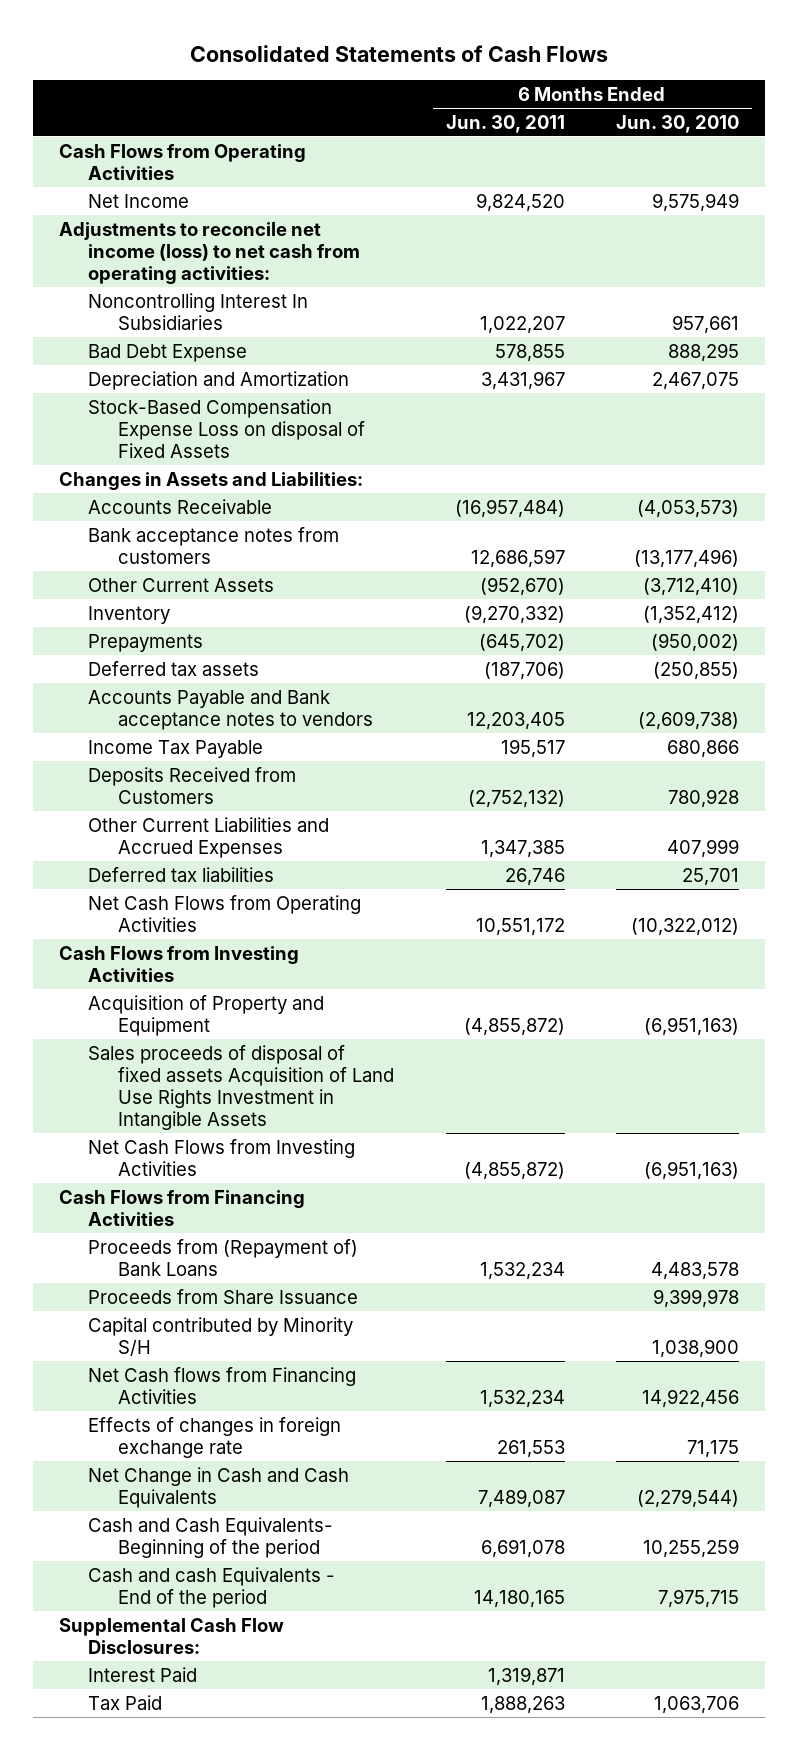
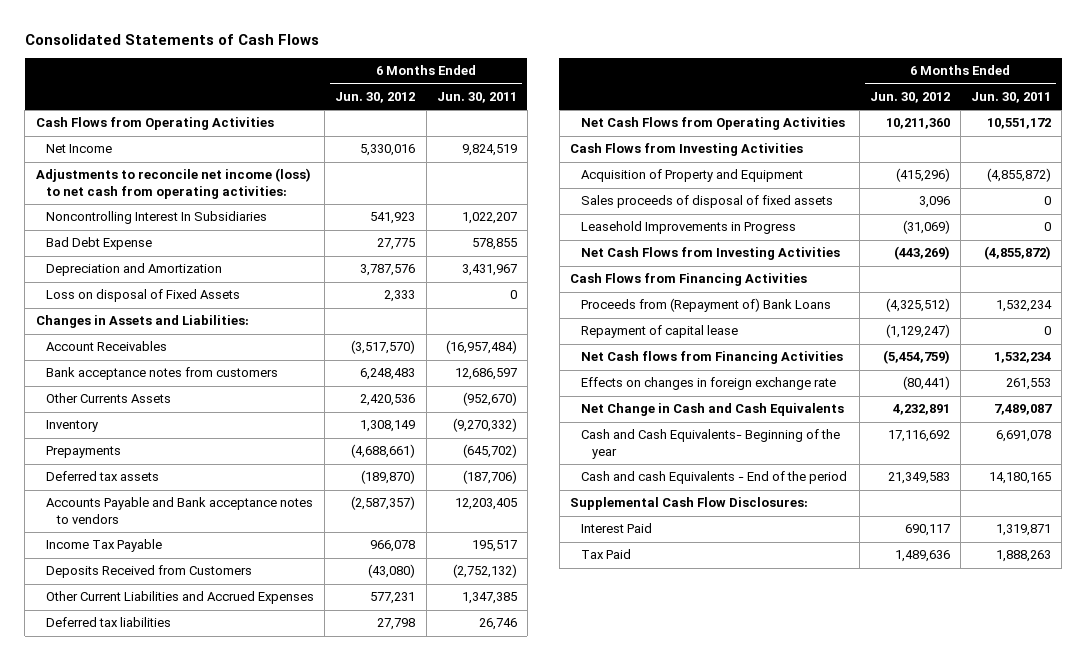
- | 6 Months Ended Jun. 30, 2011 | 6 Months Ended Jun. 30, 2010
+ | 6 Months Ended Jun. 30, 2012 | 6 Months Ended Jun. 30, 2011
- Net Income | 9,824,520 | 9,575,949
+ Net Income | 5,330,016 | 9,824,519
- Stock-Based Compensation Expense Loss on disposal of Fixed Assets
+ Loss on disposal of Fixed Assets | 2,333 | 0
- Accounts Receivable | (16,957,484) | (4,053,573)
+ Account Receivables | (3,517,570) | (16,957,484)
- Other Current Assets | (952,670) | (3,712,410)
+ Other Currents Assets | 2,420,536 | (952,670)
- Sales proceeds of disposal of fixed assets Acquisition of Land Use Rights Investment in Intangible Assets
+ Sales proceeds of disposal of fixed assets | 3,096 | 0
+ Leasehold Improvements in Progress | (31,069) | 0
- Proceeds from Share Issuance | | 9,399,978
- Capital contributed by Minority S/H | | 1,038,900
+ Repayment of capital lease | (1,129,247) | 0
- Effects of changes in foreign exchange rate | 261,553 | 71,175
+ Effects on changes in foreign exchange rate | (80,441) | 261,553
- Cash and Cash Equivalents- Beginning of the period | 6,691,078 | 10,255,259
+ Cash and Cash Equivalents- Beginning of the year | 17,116,692 | 6,691,078

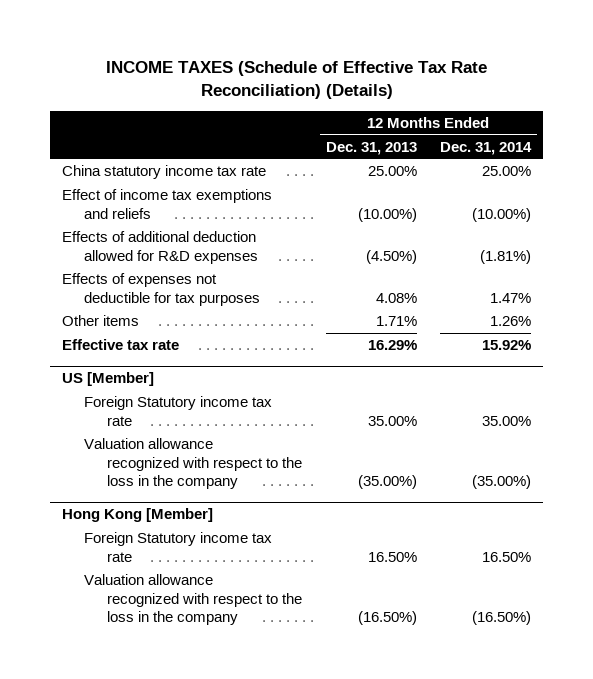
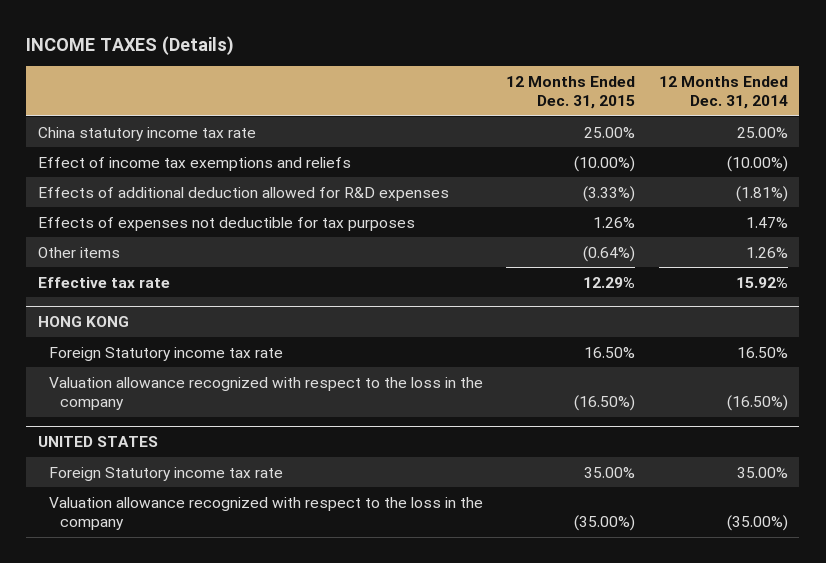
- INCOME TAXES (Schedule of Effective Tax Rate Reconciliation) (Details)
+ INCOME TAXES (Details)
- | 12 Months Ended Dec. 31, 2013 | 12 Months Ended Dec. 31, 2014
+ | 12 Months Ended Dec. 31, 2015 | 12 Months Ended Dec. 31, 2014
- US [Member]
- Foreign Statutory income tax rate | 35.00% | 35.00%
- Valuation allowance recognized with respect to the loss in the company | (35.00%) | (35.00%)
- Hong Kong [Member]
+ HONG KONG
+ UNITED STATES
+ Foreign Statutory income tax rate | 35.00% | 35.00%
+ Valuation allowance recognized with respect to the loss in the company | (35.00%) | (35.00%)

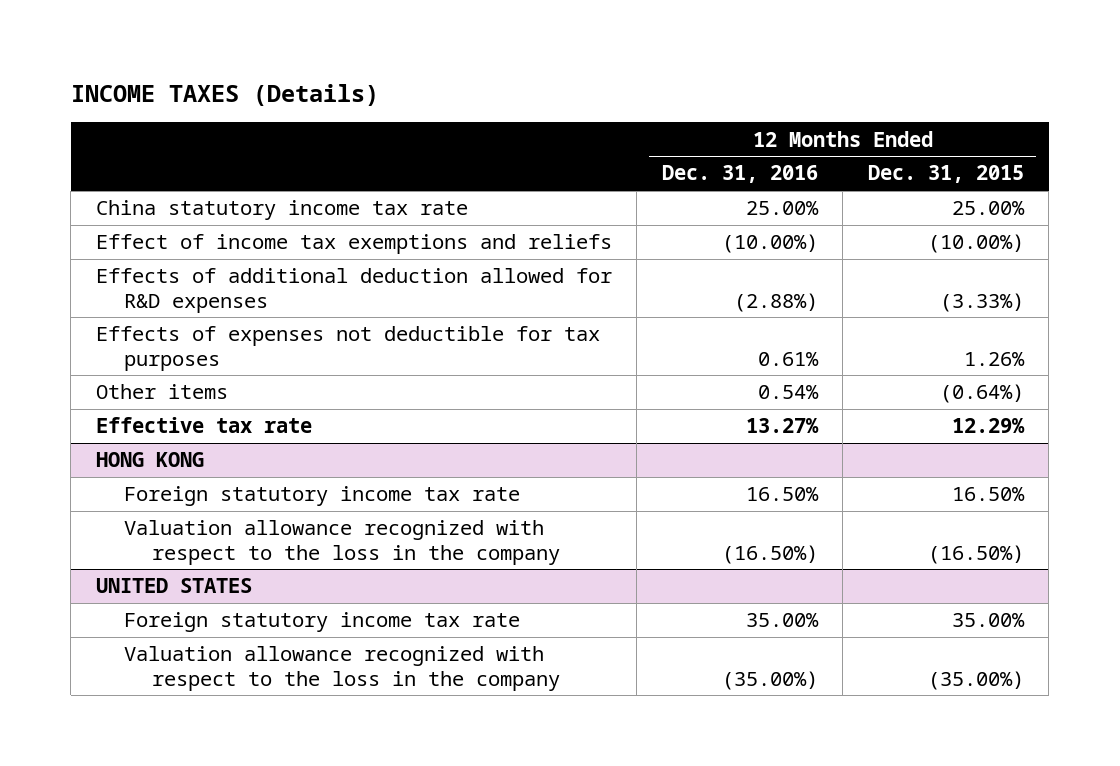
- | 12 Months Ended Dec. 31, 2015 | 12 Months Ended Dec. 31, 2014
+ | 12 Months Ended Dec. 31, 2016 | 12 Months Ended Dec. 31, 2015
@ HONG KONG
- Foreign Statutory income tax rate | 16.50% | 16.50%
+ Foreign statutory income tax rate | 16.50% | 16.50%
@ UNITED STATES
- Foreign Statutory income tax rate | 35.00% | 35.00%
+ Foreign statutory income tax rate | 35.00% | 35.00%

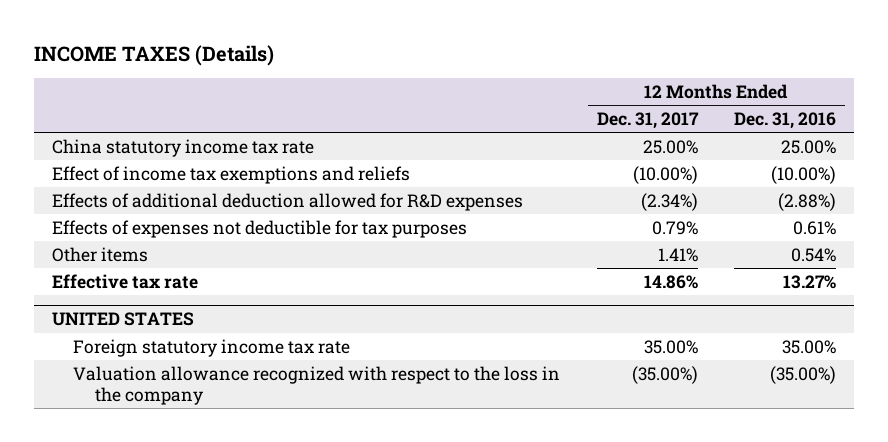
- | 12 Months Ended Dec. 31, 2016 | 12 Months Ended Dec. 31, 2015
+ | 12 Months Ended Dec. 31, 2017 | 12 Months Ended Dec. 31, 2016
- HONG KONG
- Foreign statutory income tax rate | 16.50% | 16.50%
- Valuation allowance recognized with respect to the loss in the company | (16.50%) | (16.50%)

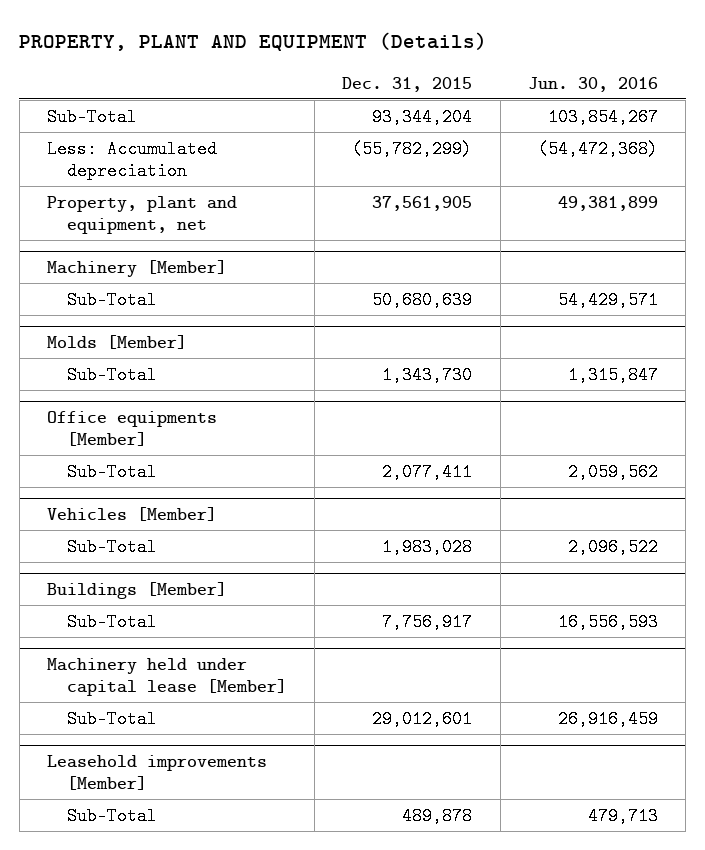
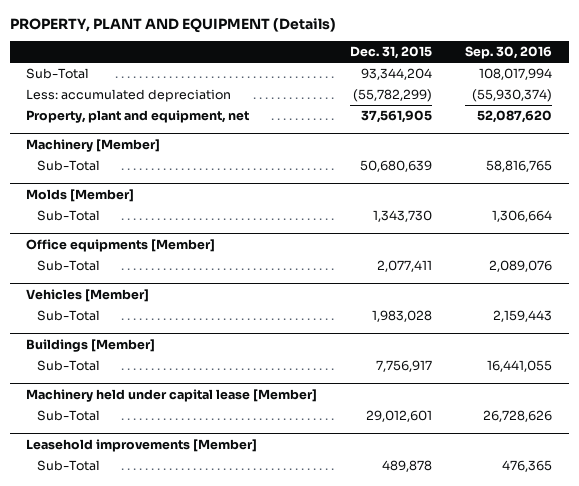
- | Dec. 31, 2015 | Jun. 30, 2016
+ | Dec. 31, 2015 | Sep. 30, 2016
- Less: Accumulated depreciation | (55,782,299) | (54,472,368)
+ Less: accumulated depreciation | (55,782,299) | (55,930,374)

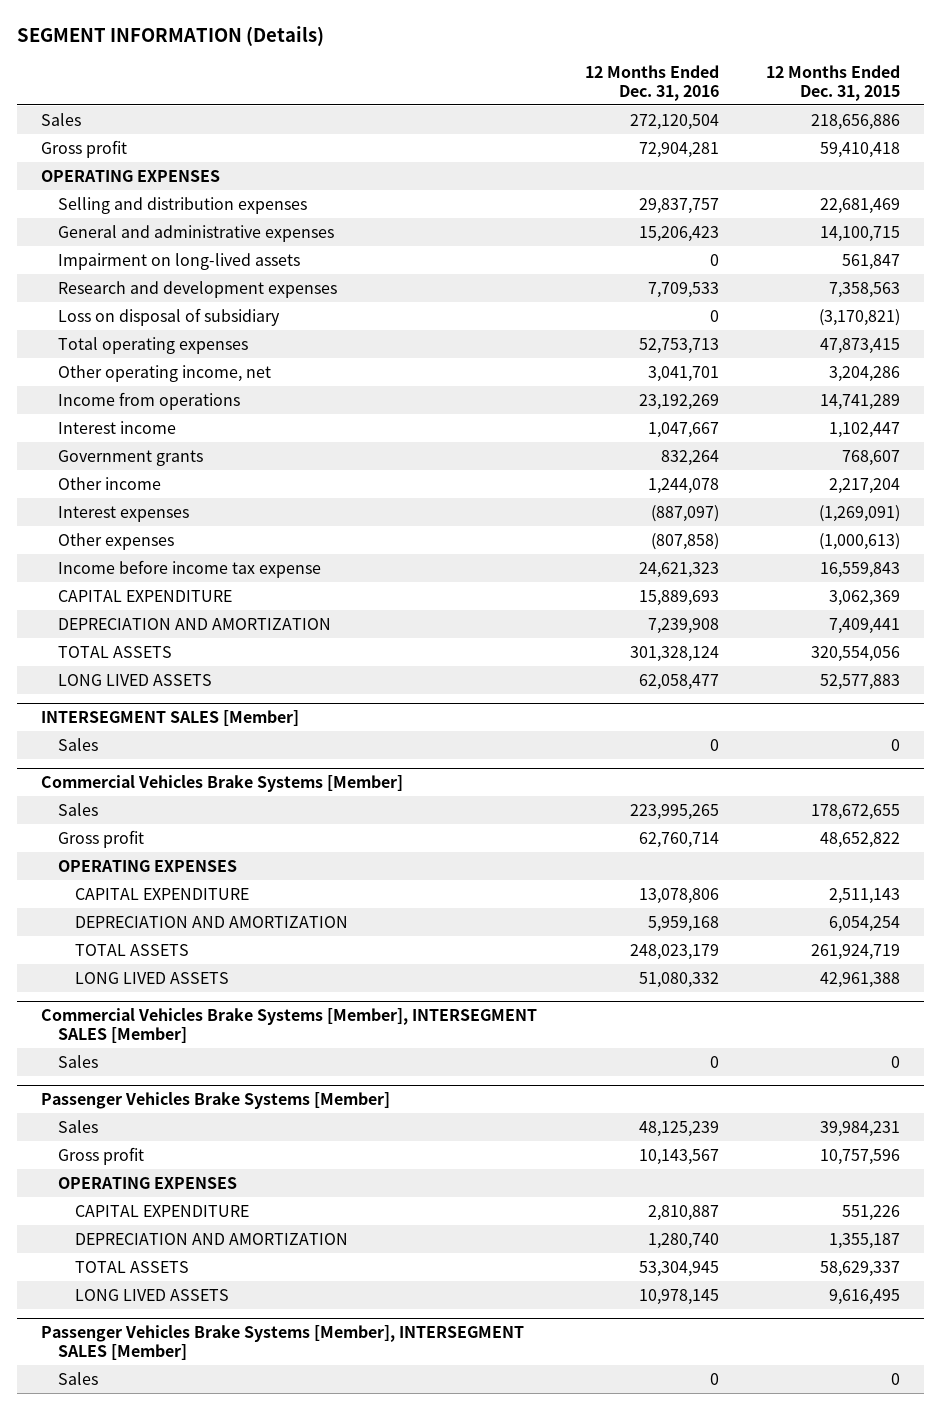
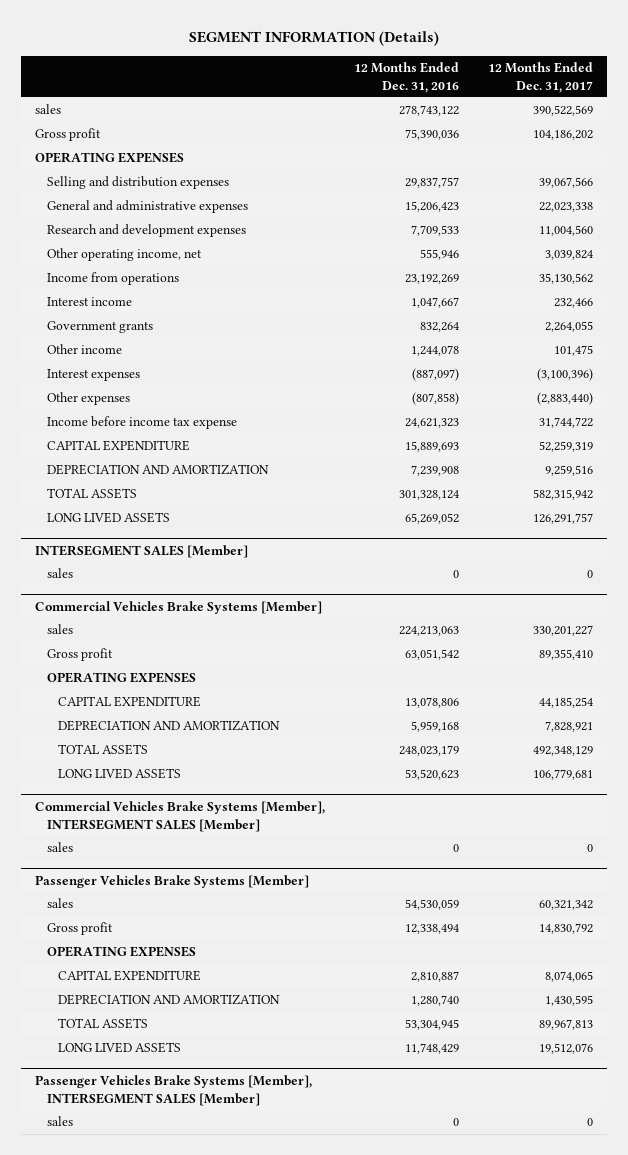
- | 12 Months Ended Dec. 31, 2016 | 12 Months Ended Dec. 31, 2015
+ | 12 Months Ended Dec. 31, 2016 | 12 Months Ended Dec. 31, 2017
- Sales | 272,120,504 | 218,656,886
- Gross profit | 72,904,281 | 59,410,418
+ sales | 278,743,122 | 390,522,569
+ Gross profit | 75,390,036 | 104,186,202
- Impairment on long-lived assets | 0 | 561,847
- Loss on disposal of subsidiary | 0 | (3,170,821)
- Total operating expenses | 52,753,713 | 47,873,415
- Other operating income, net | 3,041,701 | 3,204,286
+ Other operating income, net | 555,946 | 3,039,824
- LONG LIVED ASSETS | 62,058,477 | 52,577,883
+ LONG LIVED ASSETS | 65,269,052 | 126,291,757
@ INTERSEGMENT SALES [Member]
- Sales | 0 | 0
+ sales | 0 | 0
@ Commercial Vehicles Brake Systems [Member]
- Sales | 223,995,265 | 178,672,655
- Gross profit | 62,760,714 | 48,652,822
+ sales | 224,213,063 | 330,201,227
+ Gross profit | 63,051,542 | 89,355,410
- LONG LIVED ASSETS | 51,080,332 | 42,961,388
+ LONG LIVED ASSETS | 53,520,623 | 106,779,681
@ Commercial Vehicles Brake Systems [Member], INTERSEGMENT SALES [Member]
- Sales | 0 | 0
+ sales | 0 | 0
@ Passenger Vehicles Brake Systems [Member]
- Sales | 48,125,239 | 39,984,231
- Gross profit | 10,143,567 | 10,757,596
+ sales | 54,530,059 | 60,321,342
+ Gross profit | 12,338,494 | 14,830,792
- LONG LIVED ASSETS | 10,978,145 | 9,616,495
+ LONG LIVED ASSETS | 11,748,429 | 19,512,076
@ Passenger Vehicles Brake Systems [Member], INTERSEGMENT SALES [Member]
- Sales | 0 | 0
+ sales | 0 | 0

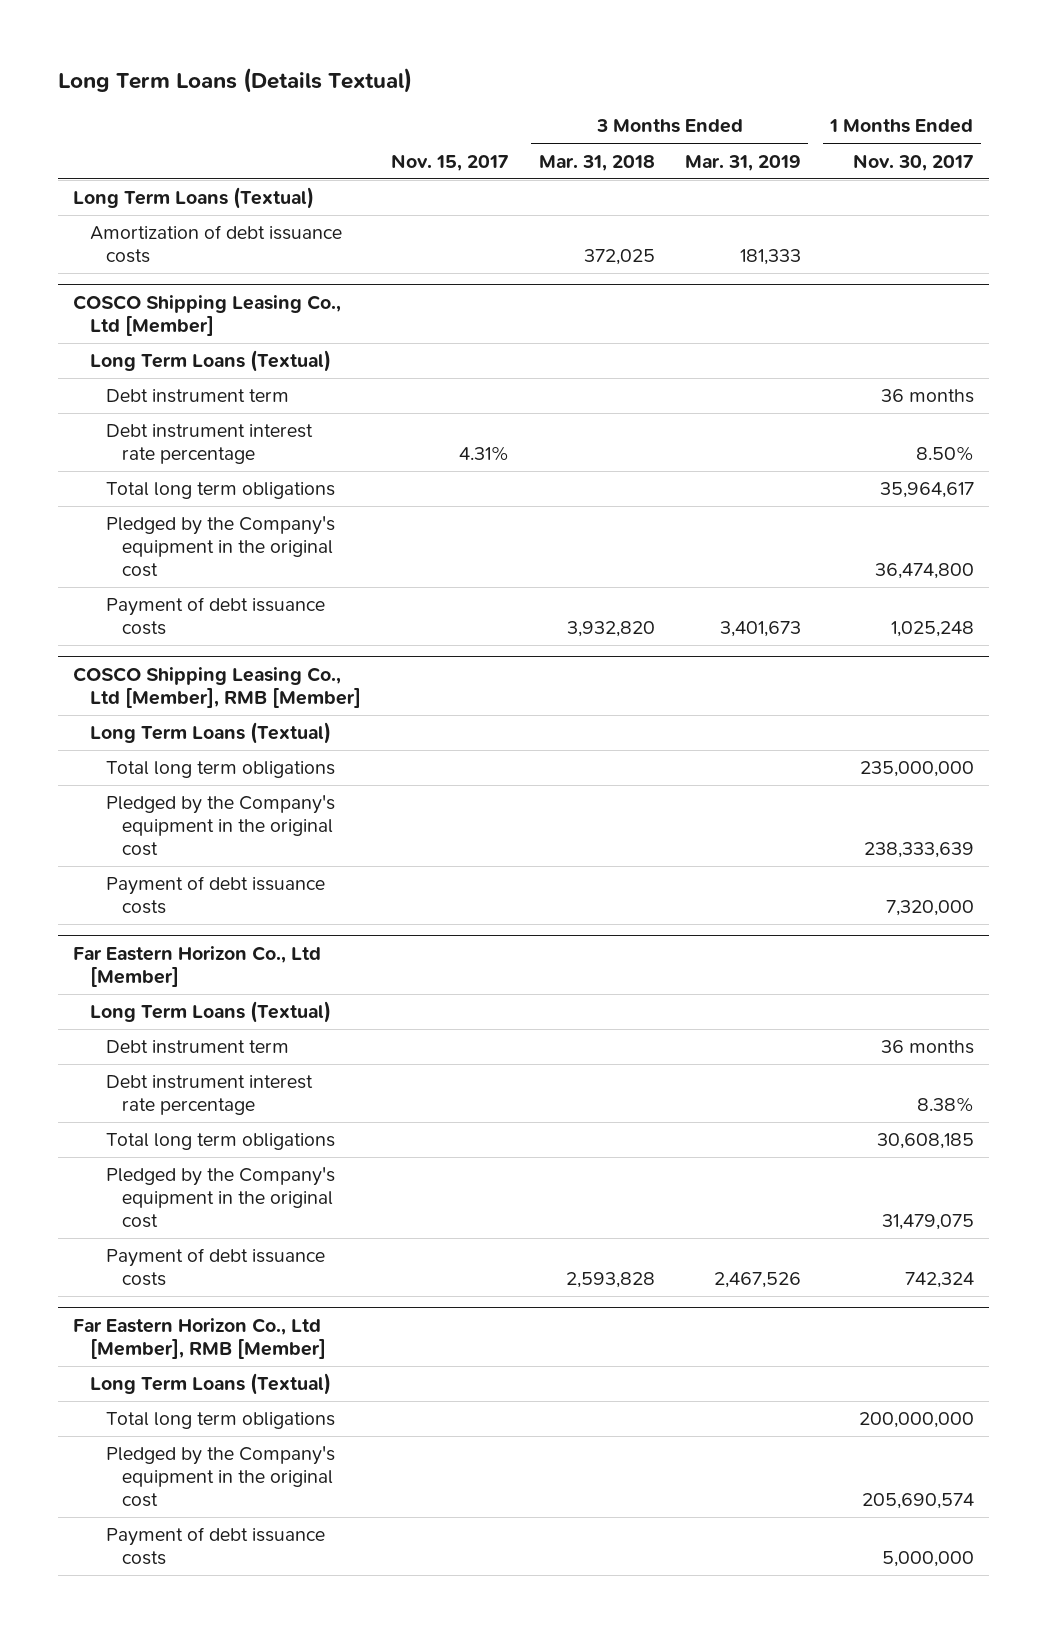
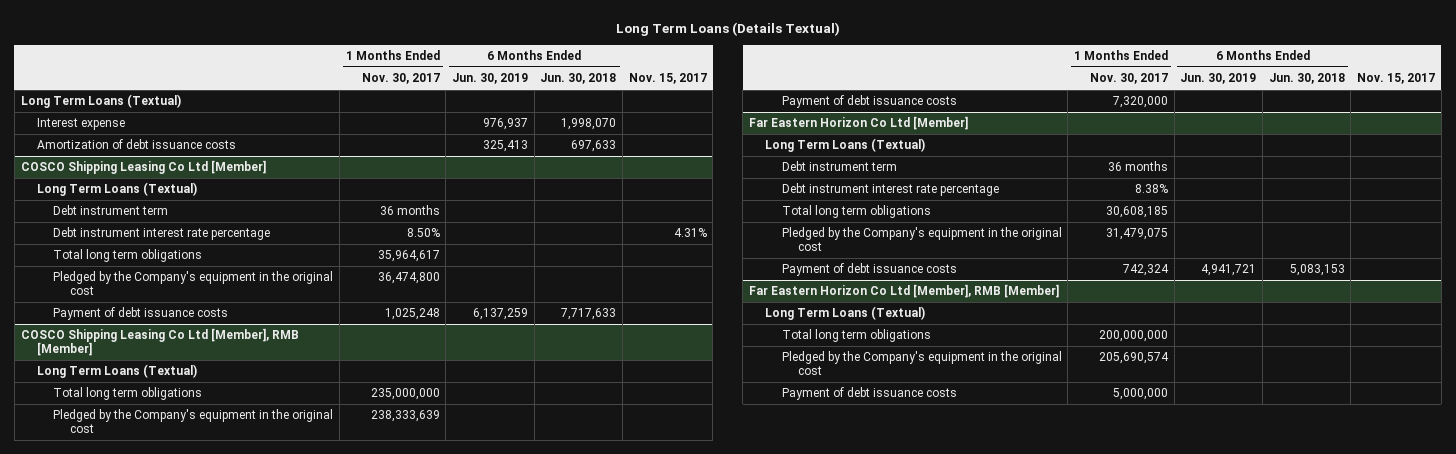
- | Nov. 15, 2017 | 3 Months Ended Mar. 31, 2018 | 3 Months Ended Mar. 31, 2019 | 1 Months Ended Nov. 30, 2017
+ | 1 Months Ended Nov. 30, 2017 | 6 Months Ended Jun. 30, 2019 | 6 Months Ended Jun. 30, 2018 | Nov. 15, 2017
+ Interest expense | | 976,937 | 1,998,070 |
- COSCO Shipping Leasing Co., Ltd [Member]
+ COSCO Shipping Leasing Co Ltd [Member]
- COSCO Shipping Leasing Co., Ltd [Member], RMB [Member]
+ COSCO Shipping Leasing Co Ltd [Member], RMB [Member]
- Far Eastern Horizon Co., Ltd [Member]
+ Far Eastern Horizon Co Ltd [Member]
- Far Eastern Horizon Co., Ltd [Member], RMB [Member]
+ Far Eastern Horizon Co Ltd [Member], RMB [Member]

